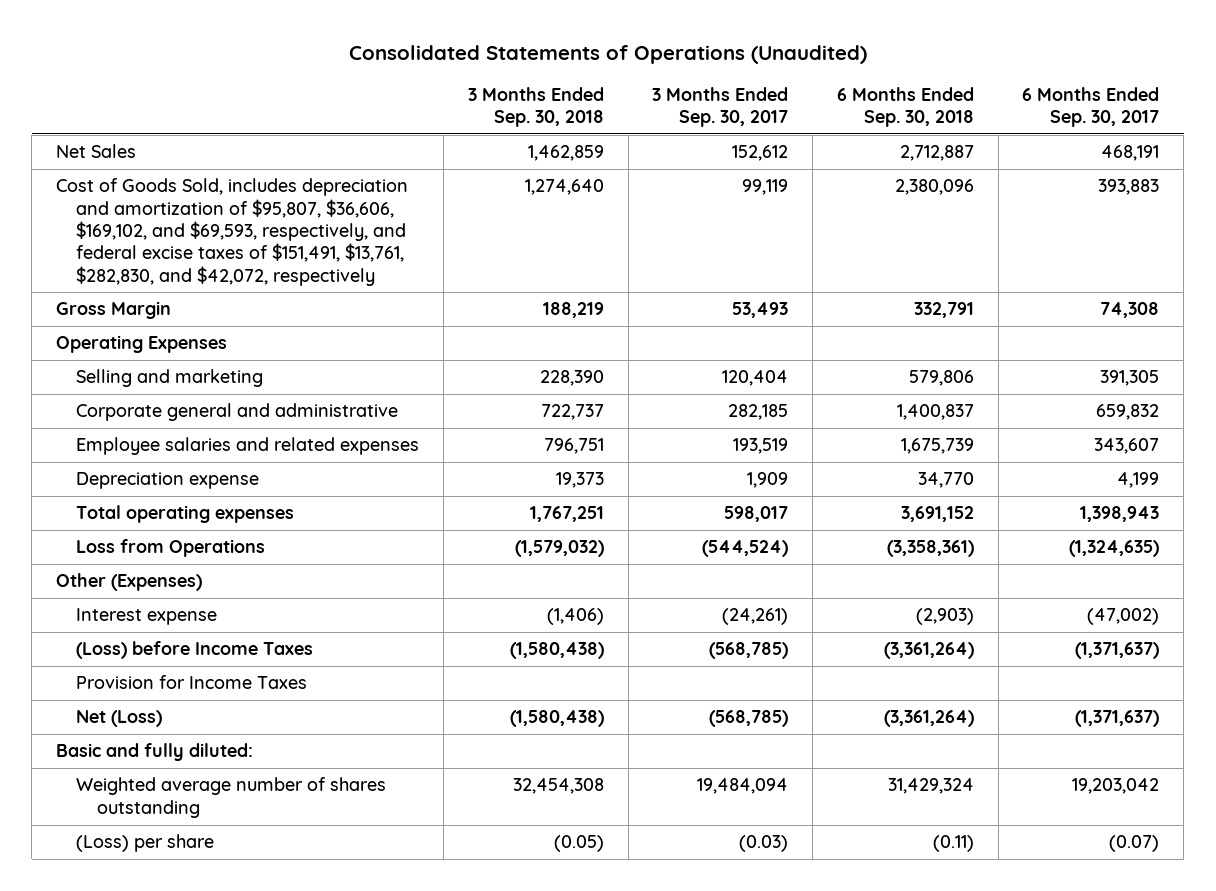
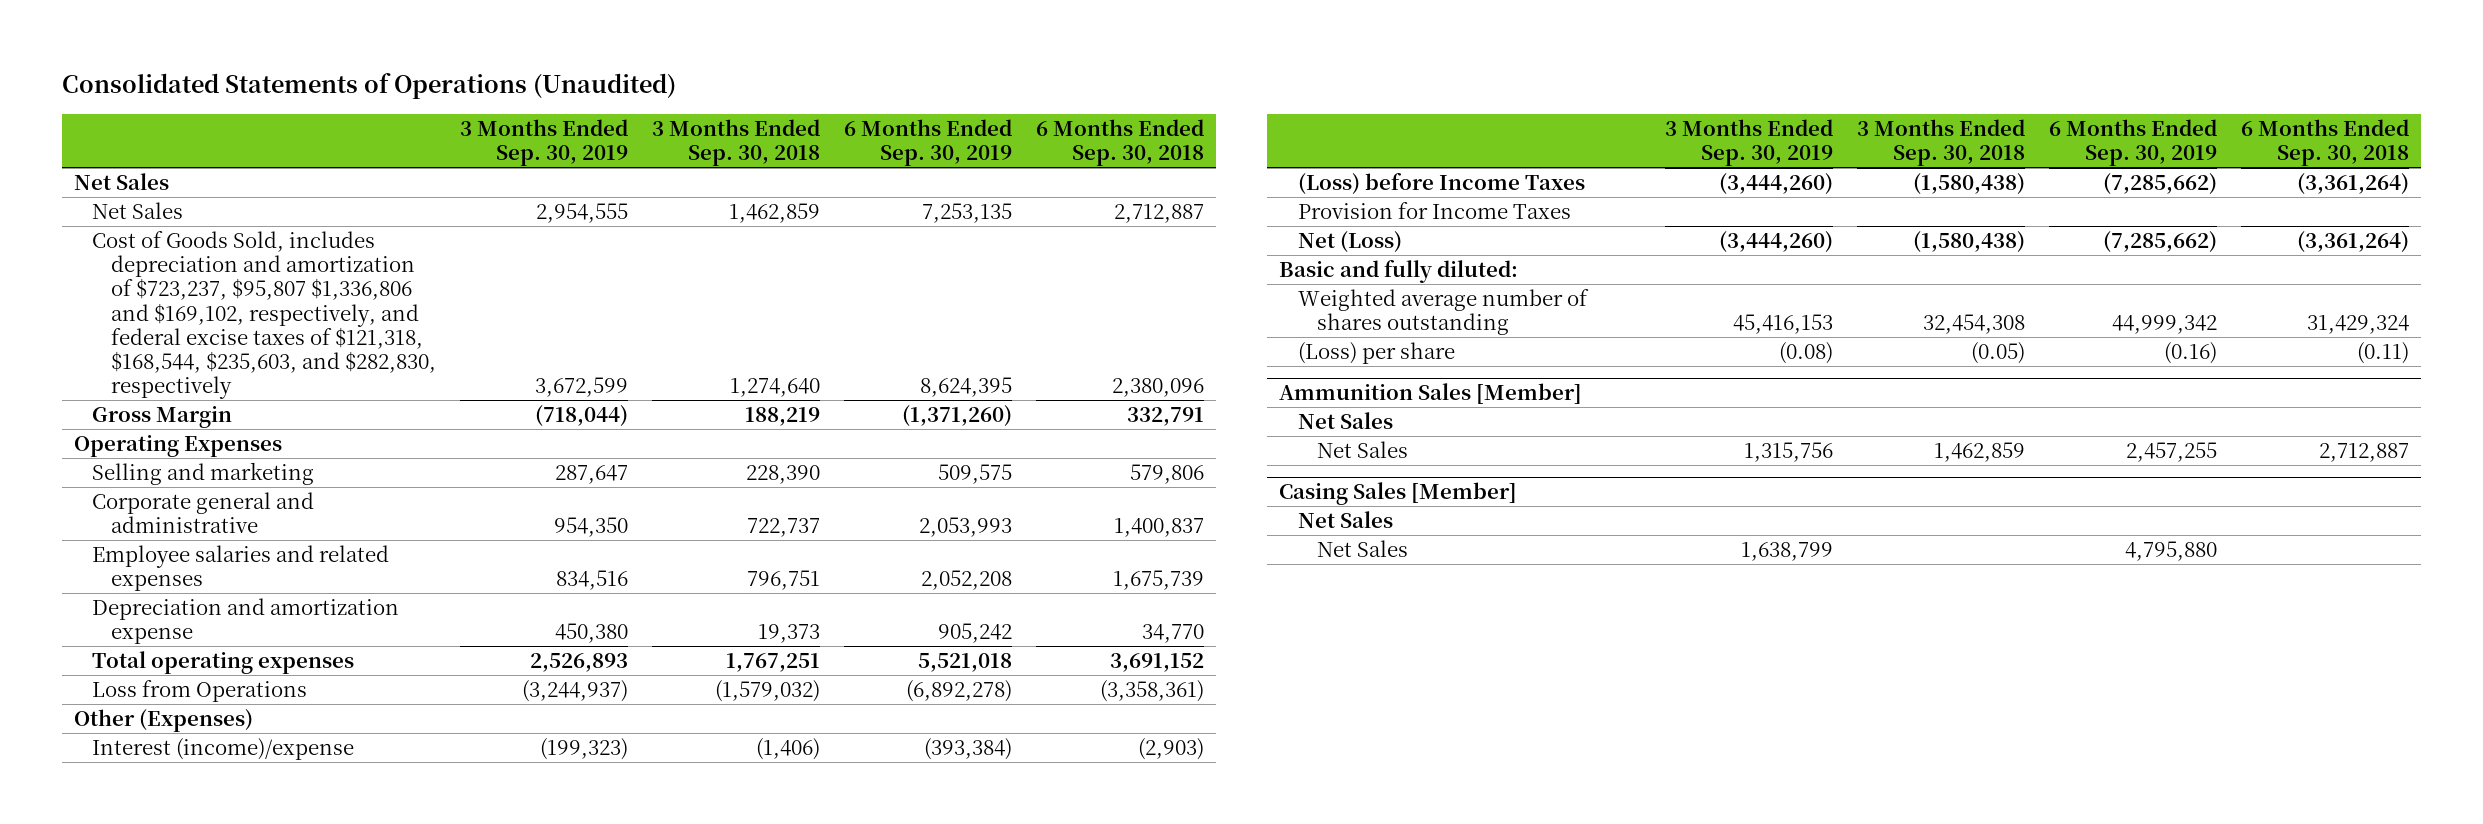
- | 3 Months Ended Sep. 30, 2018 | 3 Months Ended Sep. 30, 2017 | 6 Months Ended Sep. 30, 2018 | 6 Months Ended Sep. 30, 2017
+ | 3 Months Ended Sep. 30, 2019 | 3 Months Ended Sep. 30, 2018 | 6 Months Ended Sep. 30, 2019 | 6 Months Ended Sep. 30, 2018
+ Net Sales
- Cost of Goods Sold, includes depreciation and amortization of $95,807, $36,606, $169,102, and $69,593, respectively, and federal excise taxes of $151,491, $13,761, $282,830, and $42,072, respectively | 1,274,640 | 99,119 | 2,380,096 | 393,883
+ Cost of Goods Sold, includes depreciation and amortization of $723,237, $95,807 $1,336,806 and $169,102, respectively, and federal excise taxes of $121,318, $168,544, $235,603, and $282,830, respectively | 3,672,599 | 1,274,640 | 8,624,395 | 2,380,096
- Depreciation expense | 19,373 | 1,909 | 34,770 | 4,199
+ Depreciation and amortization expense | 450,380 | 19,373 | 905,242 | 34,770
- Interest expense | (1,406) | (24,261) | (2,903) | (47,002)
+ Interest (income)/expense | (199,323) | (1,406) | (393,384) | (2,903)
+ Ammunition Sales [Member]
+ Net Sales
+ Net Sales | 1,315,756 | 1,462,859 | 2,457,255 | 2,712,887
+ Casing Sales [Member]
+ Net Sales
+ Net Sales | 1,638,799 | | 4,795,880 |

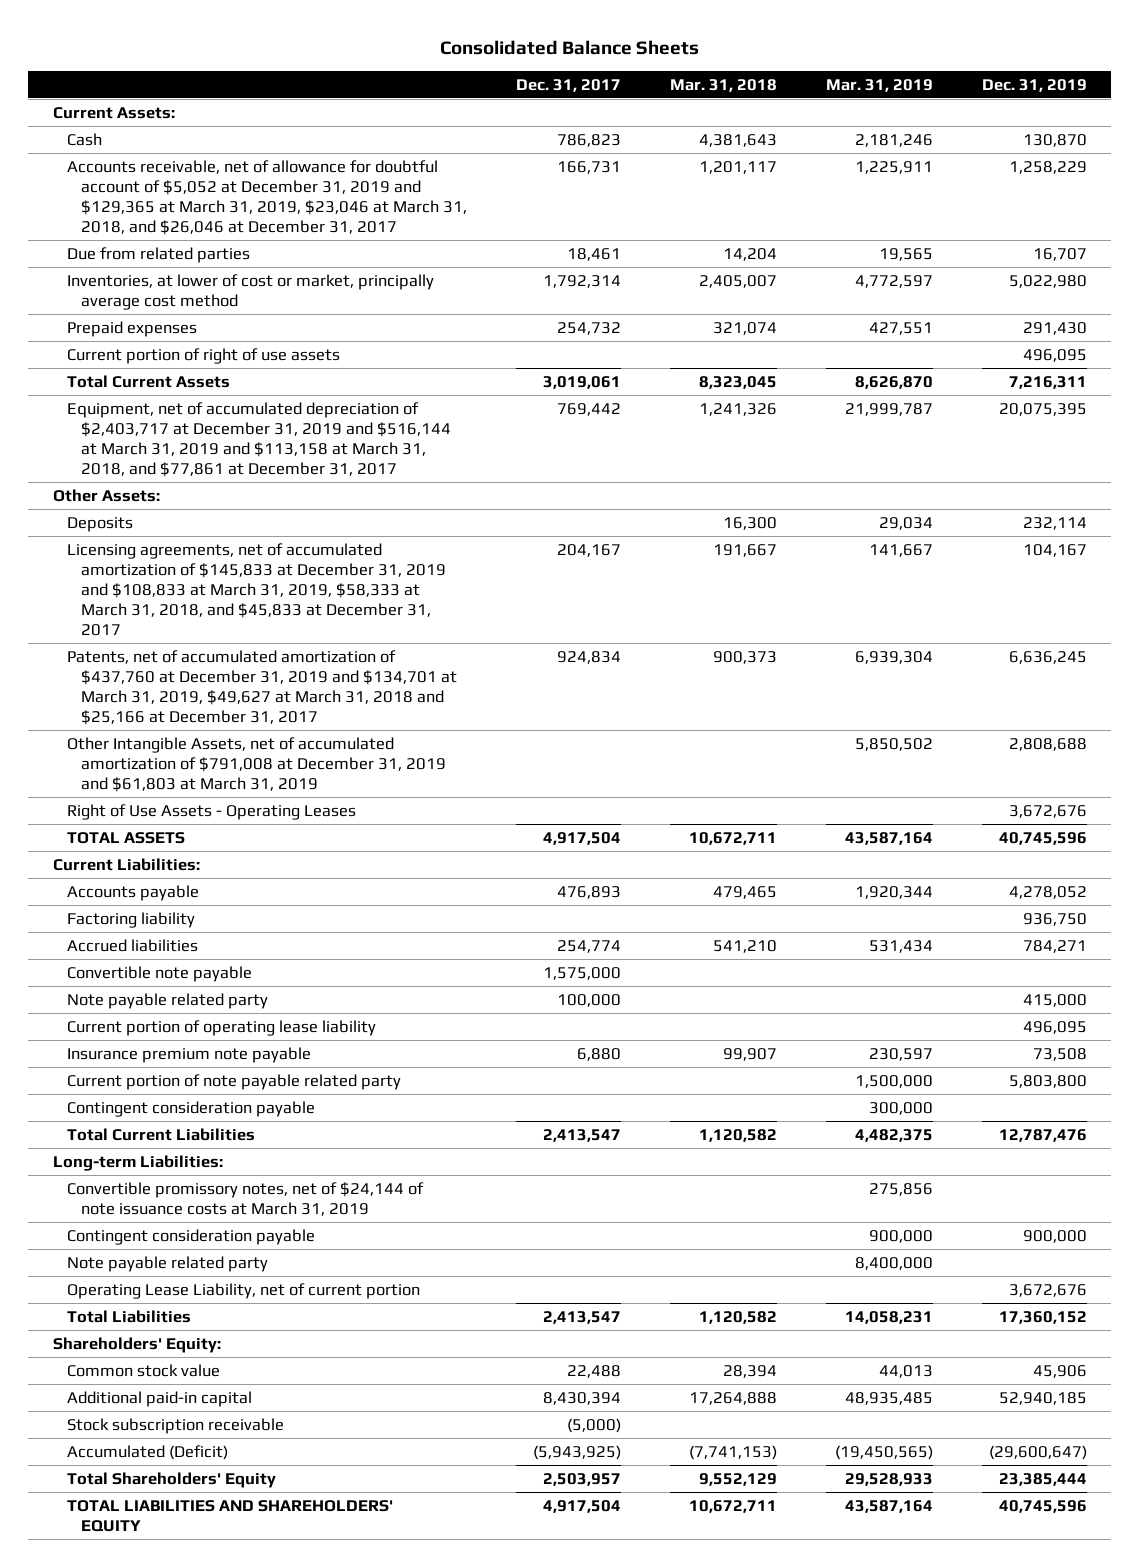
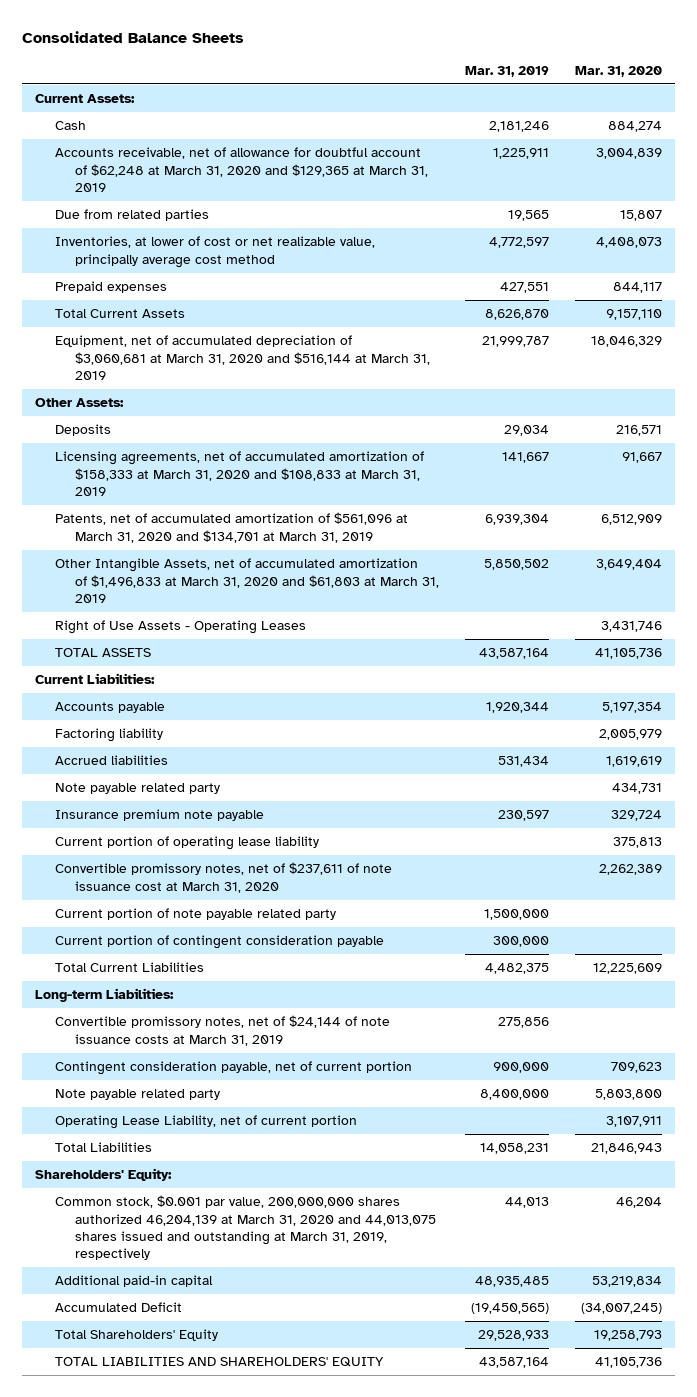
- | Dec. 31, 2017 | Mar. 31, 2018 | Mar. 31, 2019 | Dec. 31, 2019
+ | Mar. 31, 2019 | Mar. 31, 2020
- Accounts receivable, net of allowance for doubtful account of $5,052 at December 31, 2019 and $129,365 at March 31, 2019, $23,046 at March 31, 2018, and $26,046 at December 31, 2017 | 166,731 | 1,201,117 | 1,225,911 | 1,258,229
+ Accounts receivable, net of allowance for doubtful account of $62,248 at March 31, 2020 and $129,365 at March 31, 2019 | 1,225,911 | 3,004,839
- Inventories, at lower of cost or market, principally average cost method | 1,792,314 | 2,405,007 | 4,772,597 | 5,022,980
+ Inventories, at lower of cost or net realizable value, principally average cost method | 4,772,597 | 4,408,073
- Current portion of right of use assets | | | | 496,095
- Equipment, net of accumulated depreciation of $2,403,717 at December 31, 2019 and $516,144 at March 31, 2019 and $113,158 at March 31, 2018, and $77,861 at December 31, 2017 | 769,442 | 1,241,326 | 21,999,787 | 20,075,395
+ Equipment, net of accumulated depreciation of $3,060,681 at March 31, 2020 and $516,144 at March 31, 2019 | 21,999,787 | 18,046,329
- Licensing agreements, net of accumulated amortization of $145,833 at December 31, 2019 and $108,833 at March 31, 2019, $58,333 at March 31, 2018, and $45,833 at December 31, 2017 | 204,167 | 191,667 | 141,667 | 104,167
- Patents, net of accumulated amortization of $437,760 at December 31, 2019 and $134,701 at March 31, 2019, $49,627 at March 31, 2018 and $25,166 at December 31, 2017 | 924,834 | 900,373 | 6,939,304 | 6,636,245
- Other Intangible Assets, net of accumulated amortization of $791,008 at December 31, 2019 and $61,803 at March 31, 2019 | | | 5,850,502 | 2,808,688
+ Licensing agreements, net of accumulated amortization of $158,333 at March 31, 2020 and $108,833 at March 31, 2019 | 141,667 | 91,667
+ Patents, net of accumulated amortization of $561,096 at March 31, 2020 and $134,701 at March 31, 2019 | 6,939,304 | 6,512,909
+ Other Intangible Assets, net of accumulated amortization of $1,496,833 at March 31, 2020 and $61,803 at March 31, 2019 | 5,850,502 | 3,649,404
- Convertible note payable | 1,575,000 | | |
moved down: Current portion of operating lease liability | | 375,813
+ Convertible promissory notes, net of $237,611 of note issuance cost at March 31, 2020 | | 2,262,389
- Contingent consideration payable | | | 300,000 |
+ Current portion of contingent consideration payable | 300,000 |
- Contingent consideration payable | | | 900,000 | 900,000
+ Contingent consideration payable, net of current portion | 900,000 | 709,623
- Common stock value | 22,488 | 28,394 | 44,013 | 45,906
+ Common stock, $0.001 par value, 200,000,000 shares authorized 46,204,139 at March 31, 2020 and 44,013,075 shares issued and outstanding at March 31, 2019, respectively | 44,013 | 46,204
- Stock subscription receivable | (5,000) | | |
- Accumulated (Deficit) | (5,943,925) | (7,741,153) | (19,450,565) | (29,600,647)
+ Accumulated Deficit | (19,450,565) | (34,007,245)

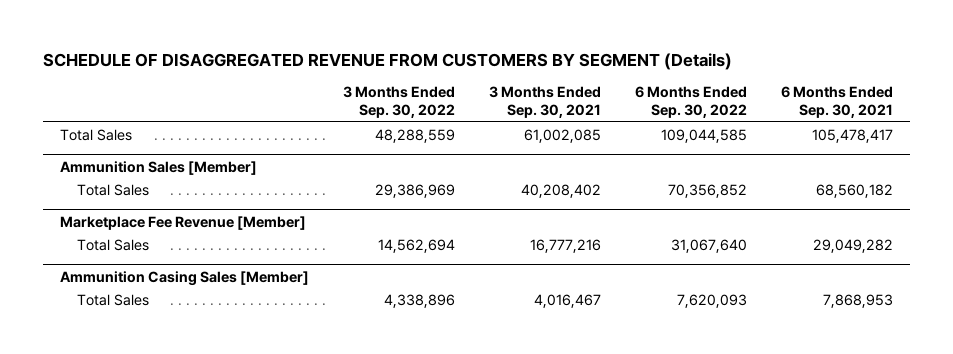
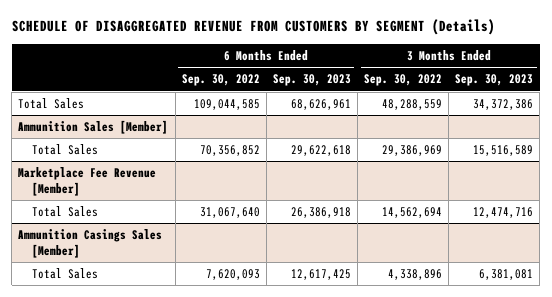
- | 3 Months Ended Sep. 30, 2022 | 3 Months Ended Sep. 30, 2021 | 6 Months Ended Sep. 30, 2022 | 6 Months Ended Sep. 30, 2021
+ | 6 Months Ended Sep. 30, 2022 | 6 Months Ended Sep. 30, 2023 | 3 Months Ended Sep. 30, 2022 | 3 Months Ended Sep. 30, 2023
- Ammunition Casing Sales [Member]
+ Ammunition Casings Sales [Member]

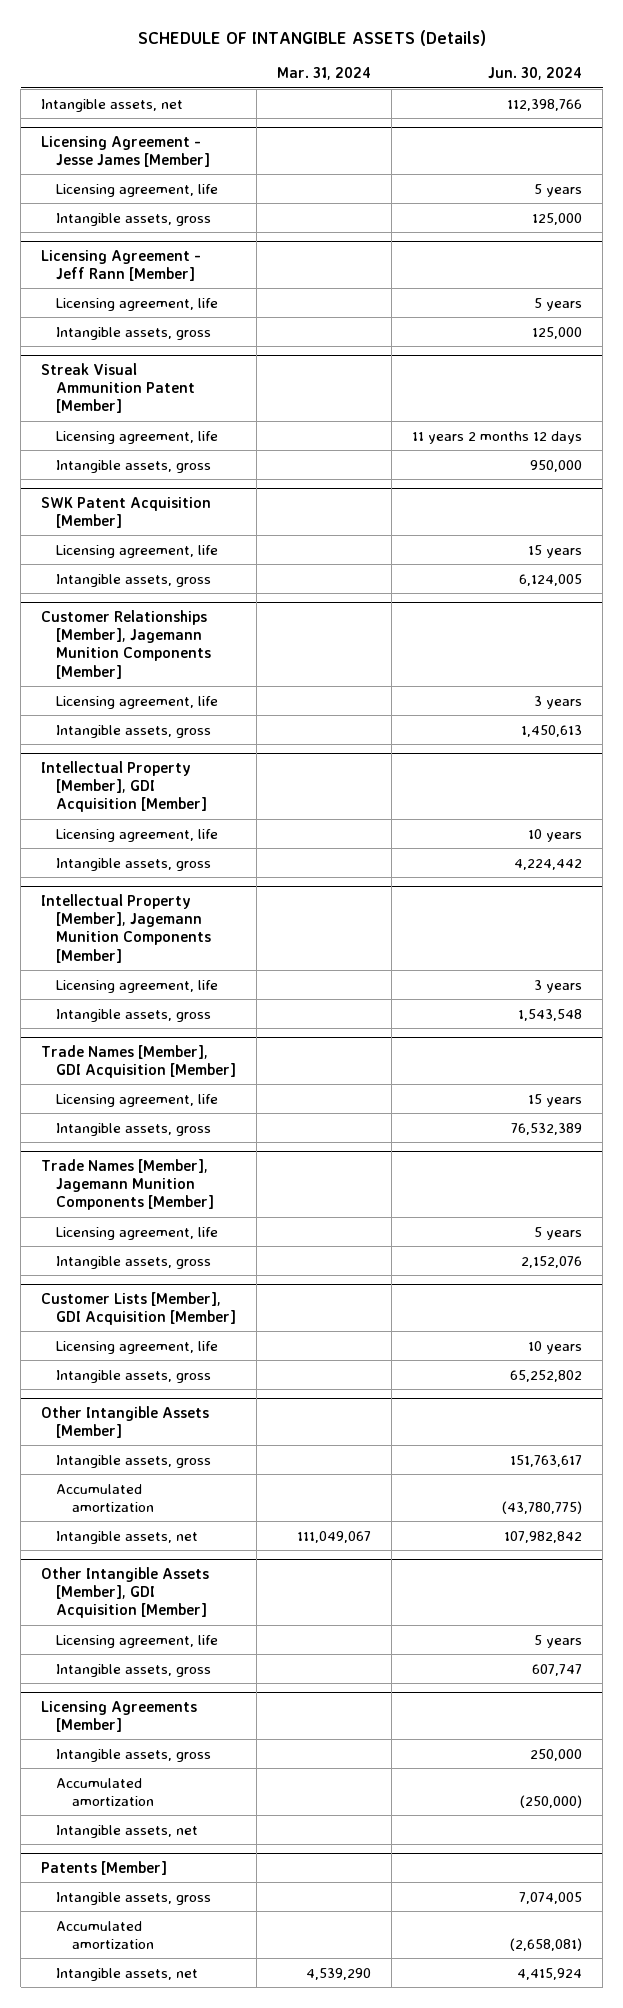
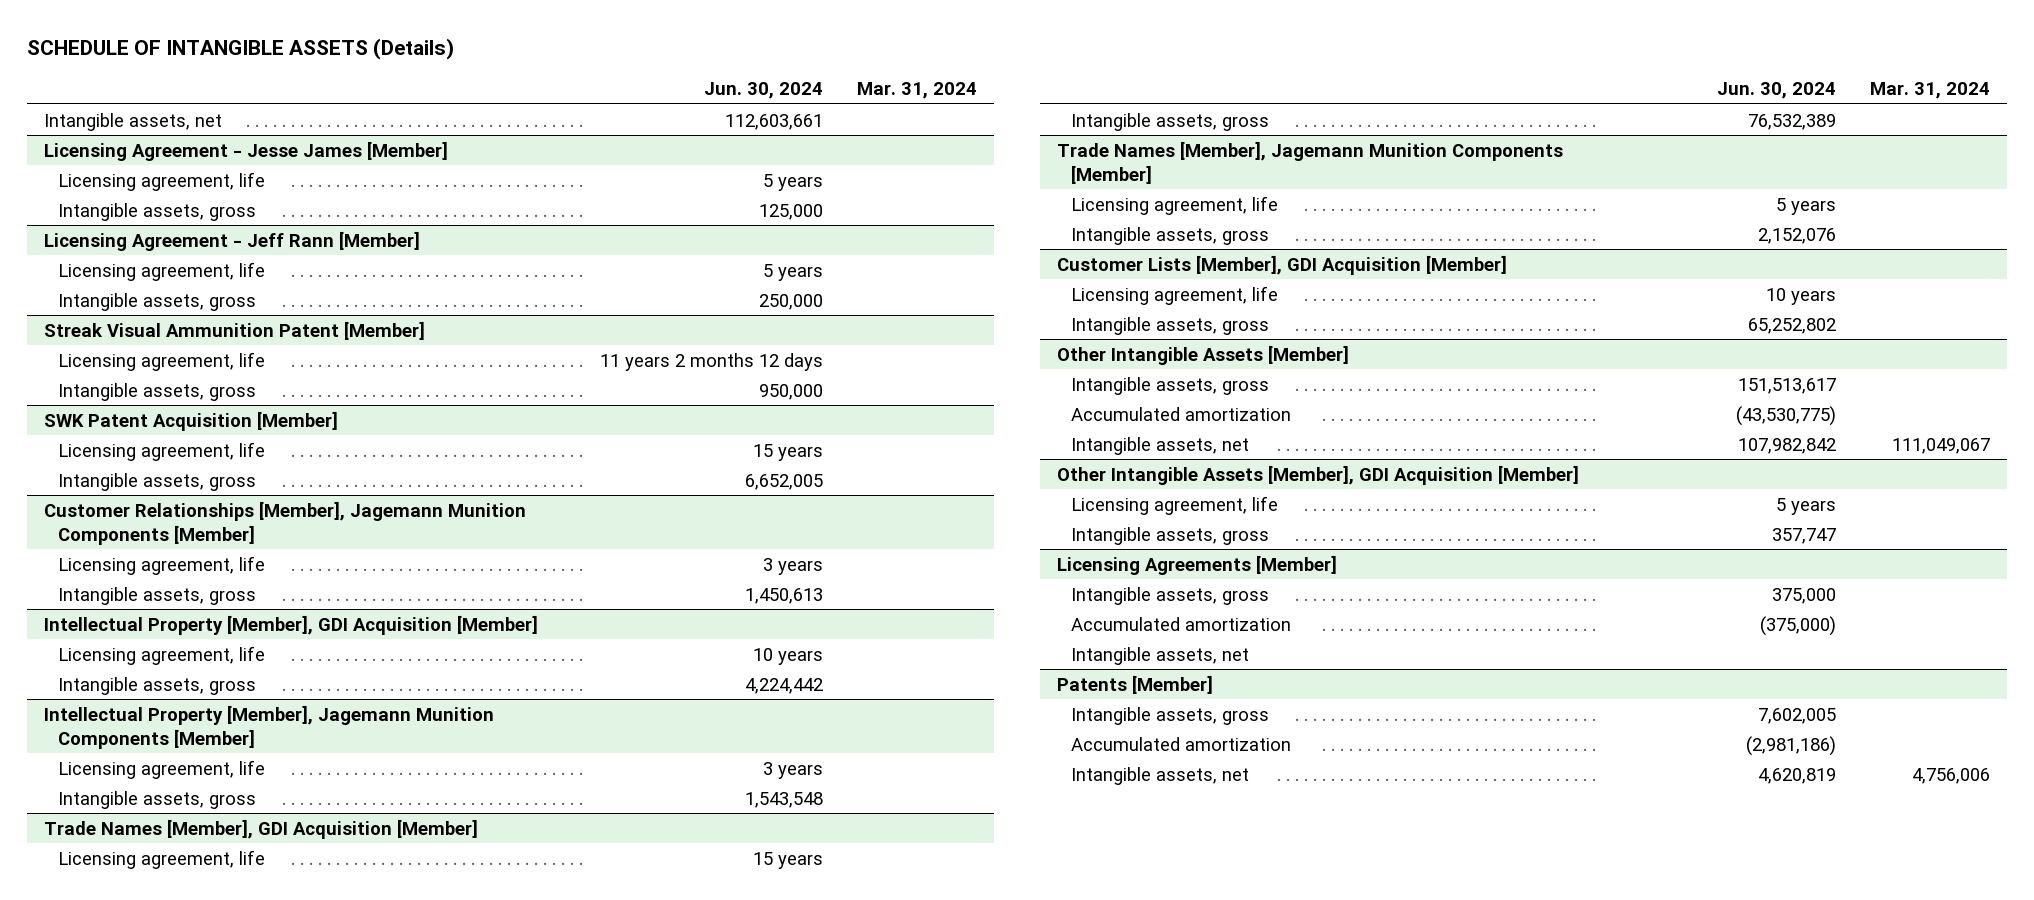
- | Mar. 31, 2024 | Jun. 30, 2024
+ | Jun. 30, 2024 | Mar. 31, 2024
- Intangible assets, net | | 112,398,766
+ Intangible assets, net | 112,603,661 |
@ Licensing Agreement - Jeff Rann [Member]
- Intangible assets, gross | | 125,000
+ Intangible assets, gross | 250,000 |
@ SWK Patent Acquisition [Member]
- Intangible assets, gross | | 6,124,005
+ Intangible assets, gross | 6,652,005 |
@ Other Intangible Assets [Member]
- Intangible assets, gross | | 151,763,617
- Accumulated amortization | | (43,780,775)
+ Intangible assets, gross | 151,513,617 |
+ Accumulated amortization | (43,530,775) |
@ Other Intangible Assets [Member], GDI Acquisition [Member]
- Intangible assets, gross | | 607,747
+ Intangible assets, gross | 357,747 |
@ Licensing Agreements [Member]
- Intangible assets, gross | | 250,000
- Accumulated amortization | | (250,000)
+ Intangible assets, gross | 375,000 |
+ Accumulated amortization | (375,000) |
@ Patents [Member]
- Intangible assets, gross | | 7,074,005
- Accumulated amortization | | (2,658,081)
- Intangible assets, net | 4,539,290 | 4,415,924
+ Intangible assets, gross | 7,602,005 |
+ Accumulated amortization | (2,981,186) |
+ Intangible assets, net | 4,620,819 | 4,756,006

